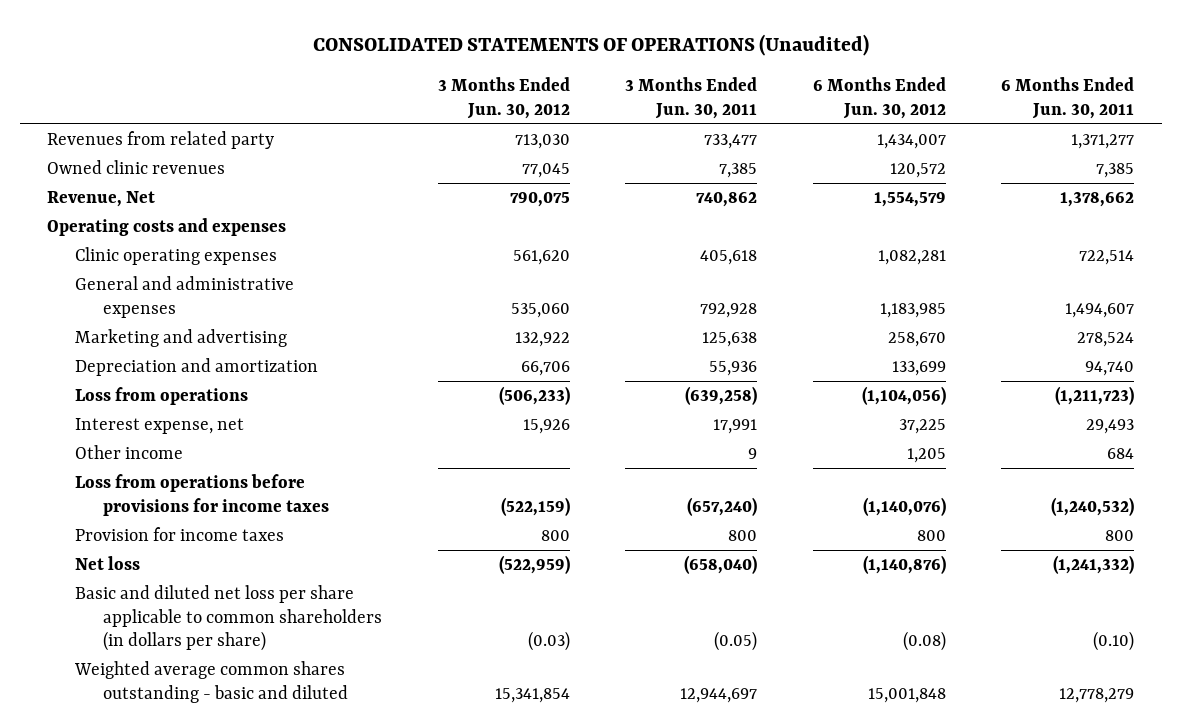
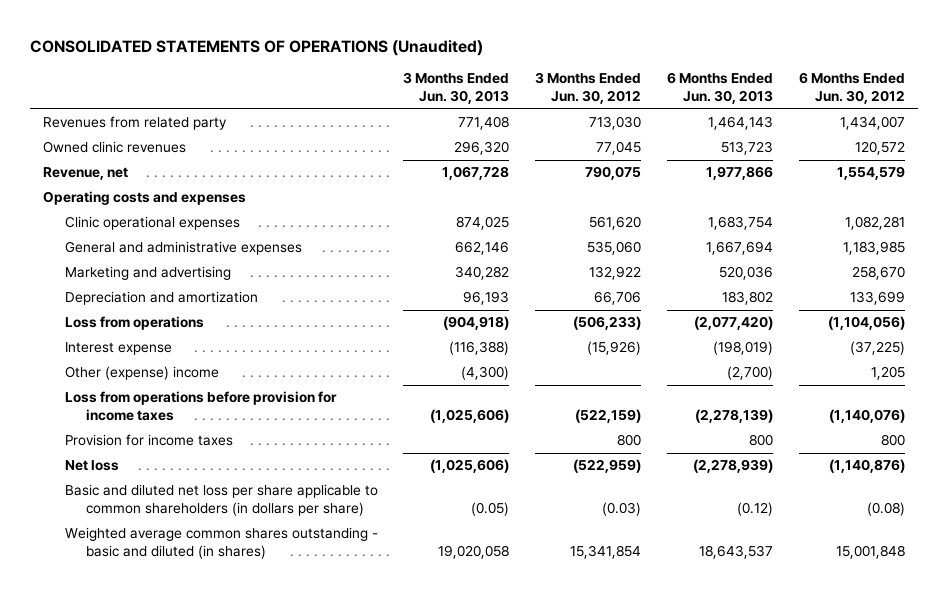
- | 3 Months Ended Jun. 30, 2012 | 3 Months Ended Jun. 30, 2011 | 6 Months Ended Jun. 30, 2012 | 6 Months Ended Jun. 30, 2011
+ | 3 Months Ended Jun. 30, 2013 | 3 Months Ended Jun. 30, 2012 | 6 Months Ended Jun. 30, 2013 | 6 Months Ended Jun. 30, 2012
- Revenue, Net | 790,075 | 740,862 | 1,554,579 | 1,378,662
+ Revenue, net | 1,067,728 | 790,075 | 1,977,866 | 1,554,579
- Clinic operating expenses | 561,620 | 405,618 | 1,082,281 | 722,514
+ Clinic operational expenses | 874,025 | 561,620 | 1,683,754 | 1,082,281
- Interest expense, net | 15,926 | 17,991 | 37,225 | 29,493
- Other income | | 9 | 1,205 | 684
- Loss from operations before provisions for income taxes | (522,159) | (657,240) | (1,140,076) | (1,240,532)
+ Interest expense | (116,388) | (15,926) | (198,019) | (37,225)
+ Other (expense) income | (4,300) | | (2,700) | 1,205
+ Loss from operations before provision for income taxes | (1,025,606) | (522,159) | (2,278,139) | (1,140,076)
- Weighted average common shares outstanding - basic and diluted | 15,341,854 | 12,944,697 | 15,001,848 | 12,778,279
+ Weighted average common shares outstanding - basic and diluted (in shares) | 19,020,058 | 15,341,854 | 18,643,537 | 15,001,848

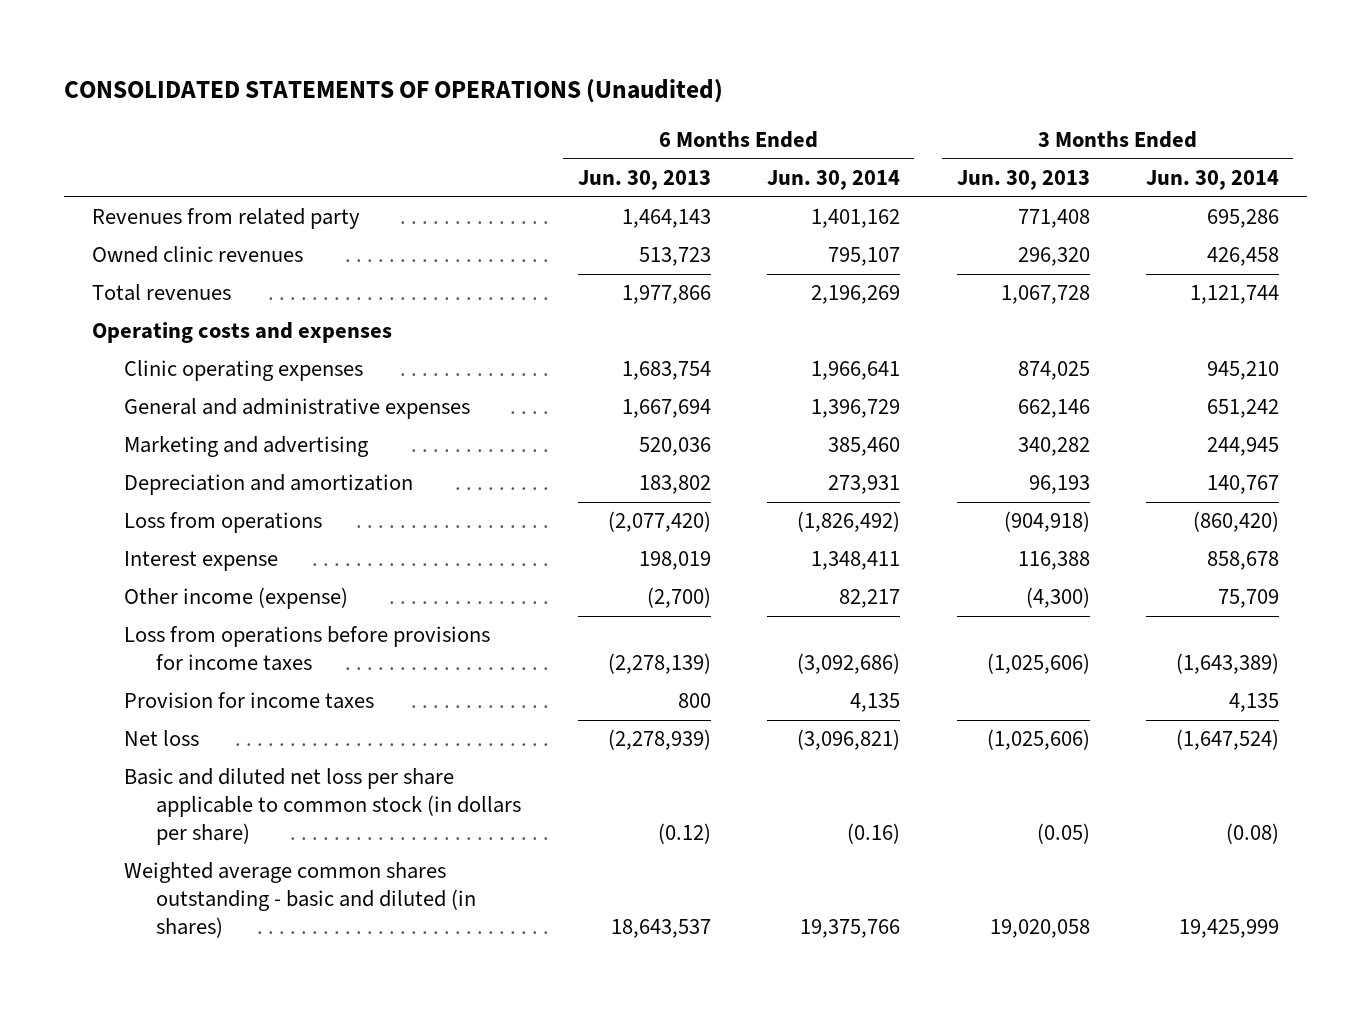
- | 3 Months Ended Jun. 30, 2013 | 3 Months Ended Jun. 30, 2012 | 6 Months Ended Jun. 30, 2013 | 6 Months Ended Jun. 30, 2012
+ | 6 Months Ended Jun. 30, 2013 | 6 Months Ended Jun. 30, 2014 | 3 Months Ended Jun. 30, 2013 | 3 Months Ended Jun. 30, 2014
- Revenue, net | 1,067,728 | 790,075 | 1,977,866 | 1,554,579
+ Total revenues | 1,977,866 | 2,196,269 | 1,067,728 | 1,121,744
- Clinic operational expenses | 874,025 | 561,620 | 1,683,754 | 1,082,281
+ Clinic operating expenses | 1,683,754 | 1,966,641 | 874,025 | 945,210
- Interest expense | (116,388) | (15,926) | (198,019) | (37,225)
- Other (expense) income | (4,300) | | (2,700) | 1,205
- Loss from operations before provision for income taxes | (1,025,606) | (522,159) | (2,278,139) | (1,140,076)
+ Interest expense | 198,019 | 1,348,411 | 116,388 | 858,678
+ Other income (expense) | (2,700) | 82,217 | (4,300) | 75,709
+ Loss from operations before provisions for income taxes | (2,278,139) | (3,092,686) | (1,025,606) | (1,643,389)
- Basic and diluted net loss per share applicable to common shareholders (in dollars per share) | (0.05) | (0.03) | (0.12) | (0.08)
+ Basic and diluted net loss per share applicable to common stock (in dollars per share) | (0.12) | (0.16) | (0.05) | (0.08)

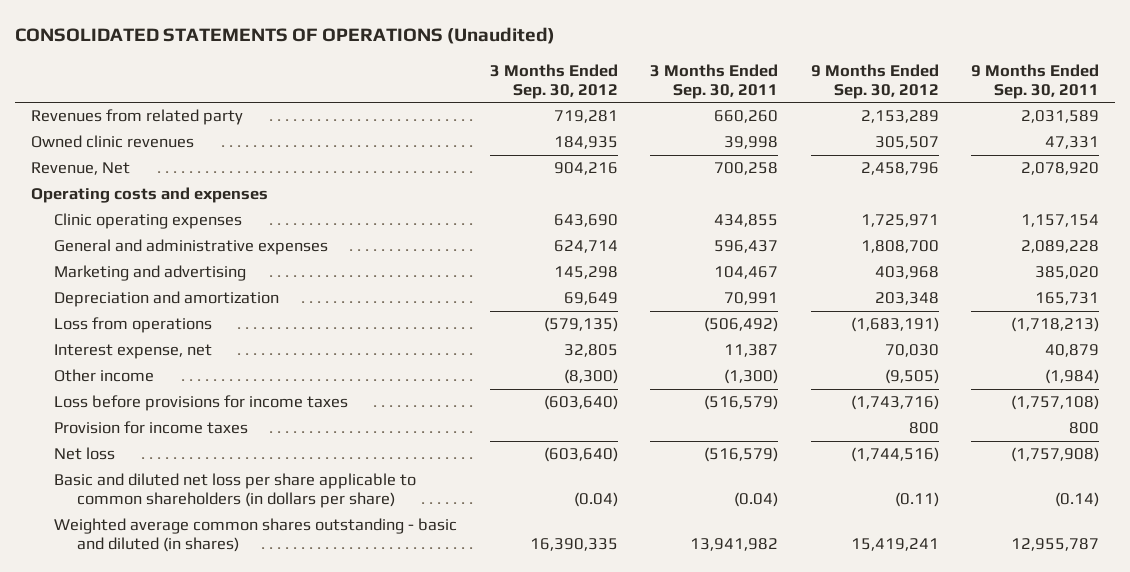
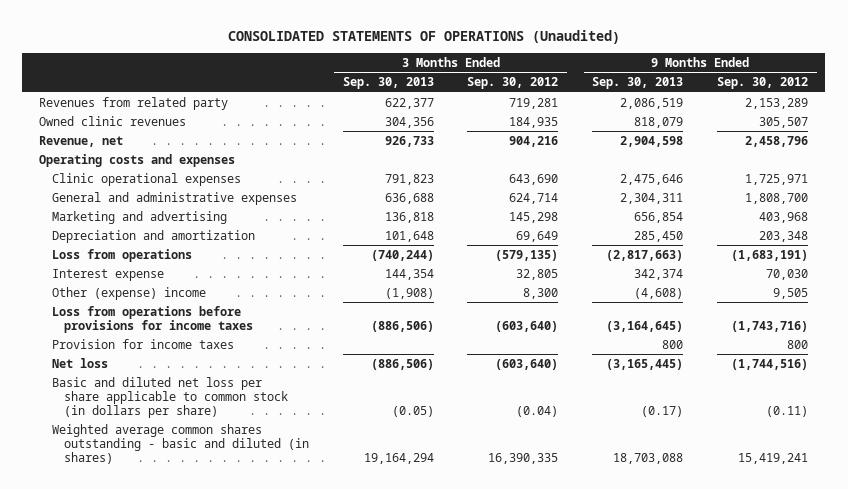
- | 3 Months Ended Sep. 30, 2012 | 3 Months Ended Sep. 30, 2011 | 9 Months Ended Sep. 30, 2012 | 9 Months Ended Sep. 30, 2011
+ | 3 Months Ended Sep. 30, 2013 | 3 Months Ended Sep. 30, 2012 | 9 Months Ended Sep. 30, 2013 | 9 Months Ended Sep. 30, 2012
- Revenue, Net | 904,216 | 700,258 | 2,458,796 | 2,078,920
+ Revenue, net | 926,733 | 904,216 | 2,904,598 | 2,458,796
- Clinic operating expenses | 643,690 | 434,855 | 1,725,971 | 1,157,154
+ Clinic operational expenses | 791,823 | 643,690 | 2,475,646 | 1,725,971
- Interest expense, net | 32,805 | 11,387 | 70,030 | 40,879
- Other income | (8,300) | (1,300) | (9,505) | (1,984)
- Loss before provisions for income taxes | (603,640) | (516,579) | (1,743,716) | (1,757,108)
+ Interest expense | 144,354 | 32,805 | 342,374 | 70,030
+ Other (expense) income | (1,908) | 8,300 | (4,608) | 9,505
+ Loss from operations before provisions for income taxes | (886,506) | (603,640) | (3,164,645) | (1,743,716)
- Basic and diluted net loss per share applicable to common shareholders (in dollars per share) | (0.04) | (0.04) | (0.11) | (0.14)
+ Basic and diluted net loss per share applicable to common stock (in dollars per share) | (0.05) | (0.04) | (0.17) | (0.11)

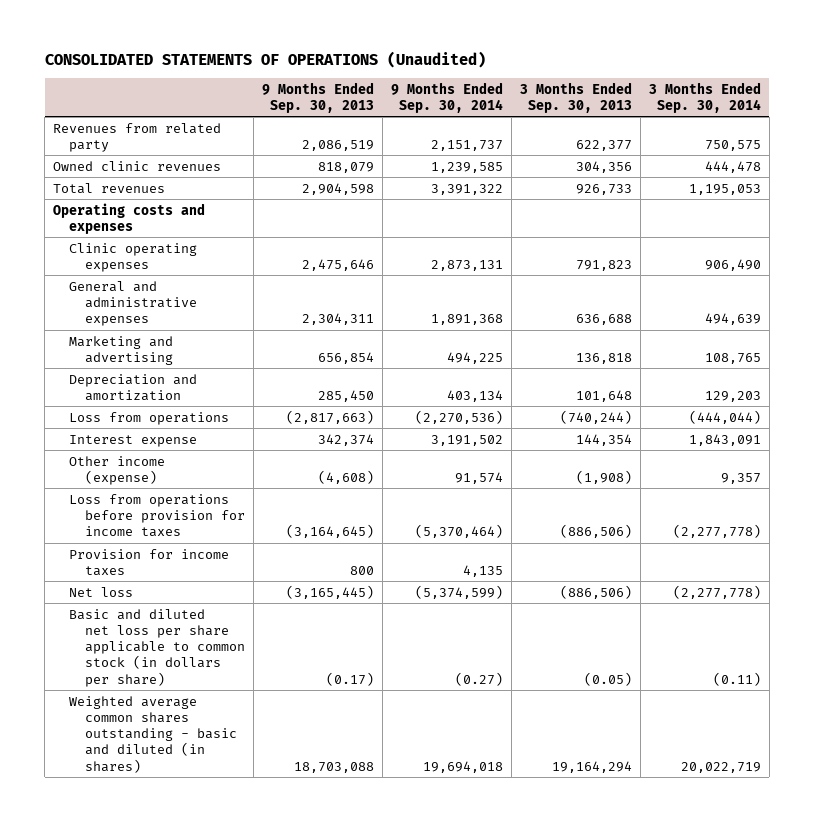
- | 3 Months Ended Sep. 30, 2013 | 3 Months Ended Sep. 30, 2012 | 9 Months Ended Sep. 30, 2013 | 9 Months Ended Sep. 30, 2012
+ | 9 Months Ended Sep. 30, 2013 | 9 Months Ended Sep. 30, 2014 | 3 Months Ended Sep. 30, 2013 | 3 Months Ended Sep. 30, 2014
- Revenue, net | 926,733 | 904,216 | 2,904,598 | 2,458,796
+ Total revenues | 2,904,598 | 3,391,322 | 926,733 | 1,195,053
- Clinic operational expenses | 791,823 | 643,690 | 2,475,646 | 1,725,971
+ Clinic operating expenses | 2,475,646 | 2,873,131 | 791,823 | 906,490
- Other (expense) income | (1,908) | 8,300 | (4,608) | 9,505
- Loss from operations before provisions for income taxes | (886,506) | (603,640) | (3,164,645) | (1,743,716)
+ Other income (expense) | (4,608) | 91,574 | (1,908) | 9,357
+ Loss from operations before provision for income taxes | (3,164,645) | (5,370,464) | (886,506) | (2,277,778)

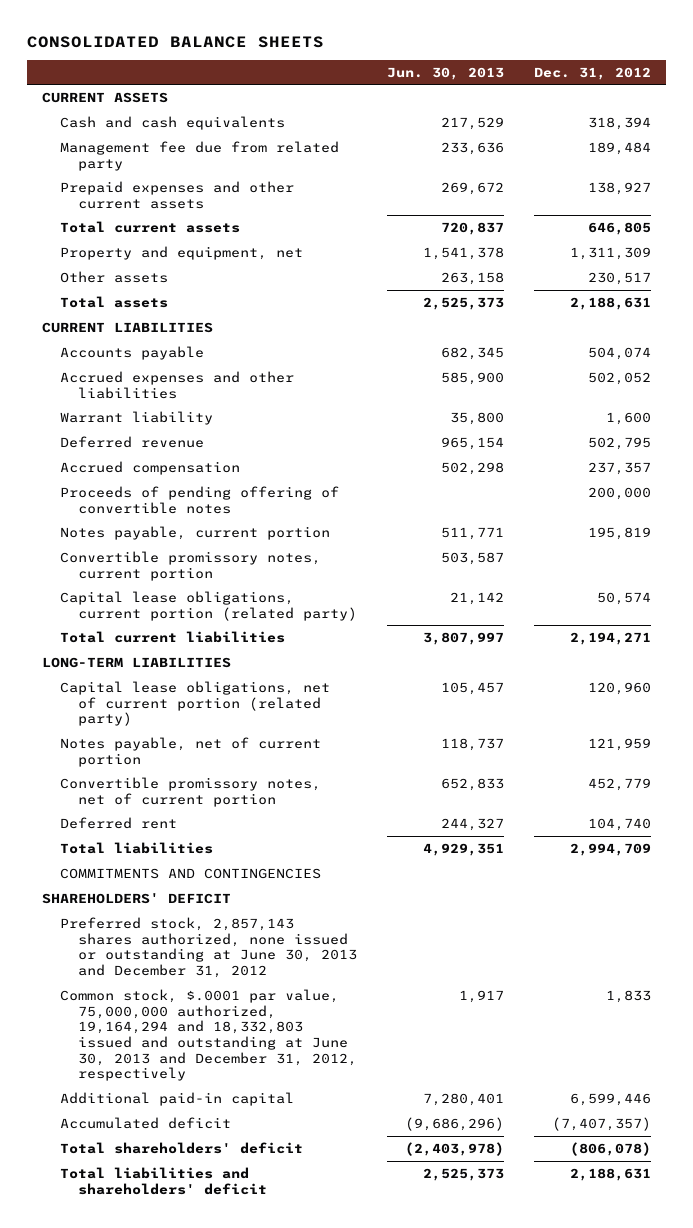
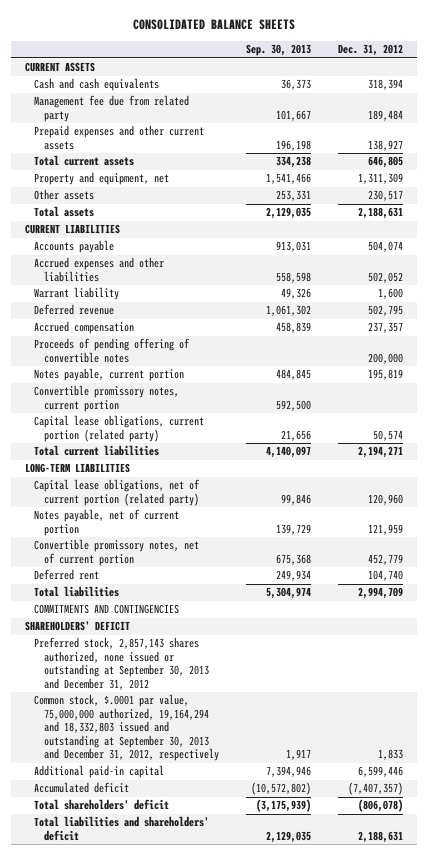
- | Jun. 30, 2013 | Dec. 31, 2012
+ | Sep. 30, 2013 | Dec. 31, 2012
- Preferred stock, 2,857,143 shares authorized, none issued or outstanding at June 30, 2013 and December 31, 2012
- Common stock, $.0001 par value, 75,000,000 authorized, 19,164,294 and 18,332,803 issued and outstanding at June 30, 2013 and December 31, 2012, respectively | 1,917 | 1,833
+ Preferred stock, 2,857,143 shares authorized, none issued or outstanding at September 30, 2013 and December 31, 2012
+ Common stock, $.0001 par value, 75,000,000 authorized, 19,164,294 and 18,332,803 issued and outstanding at September 30, 2013 and December 31, 2012, respectively | 1,917 | 1,833

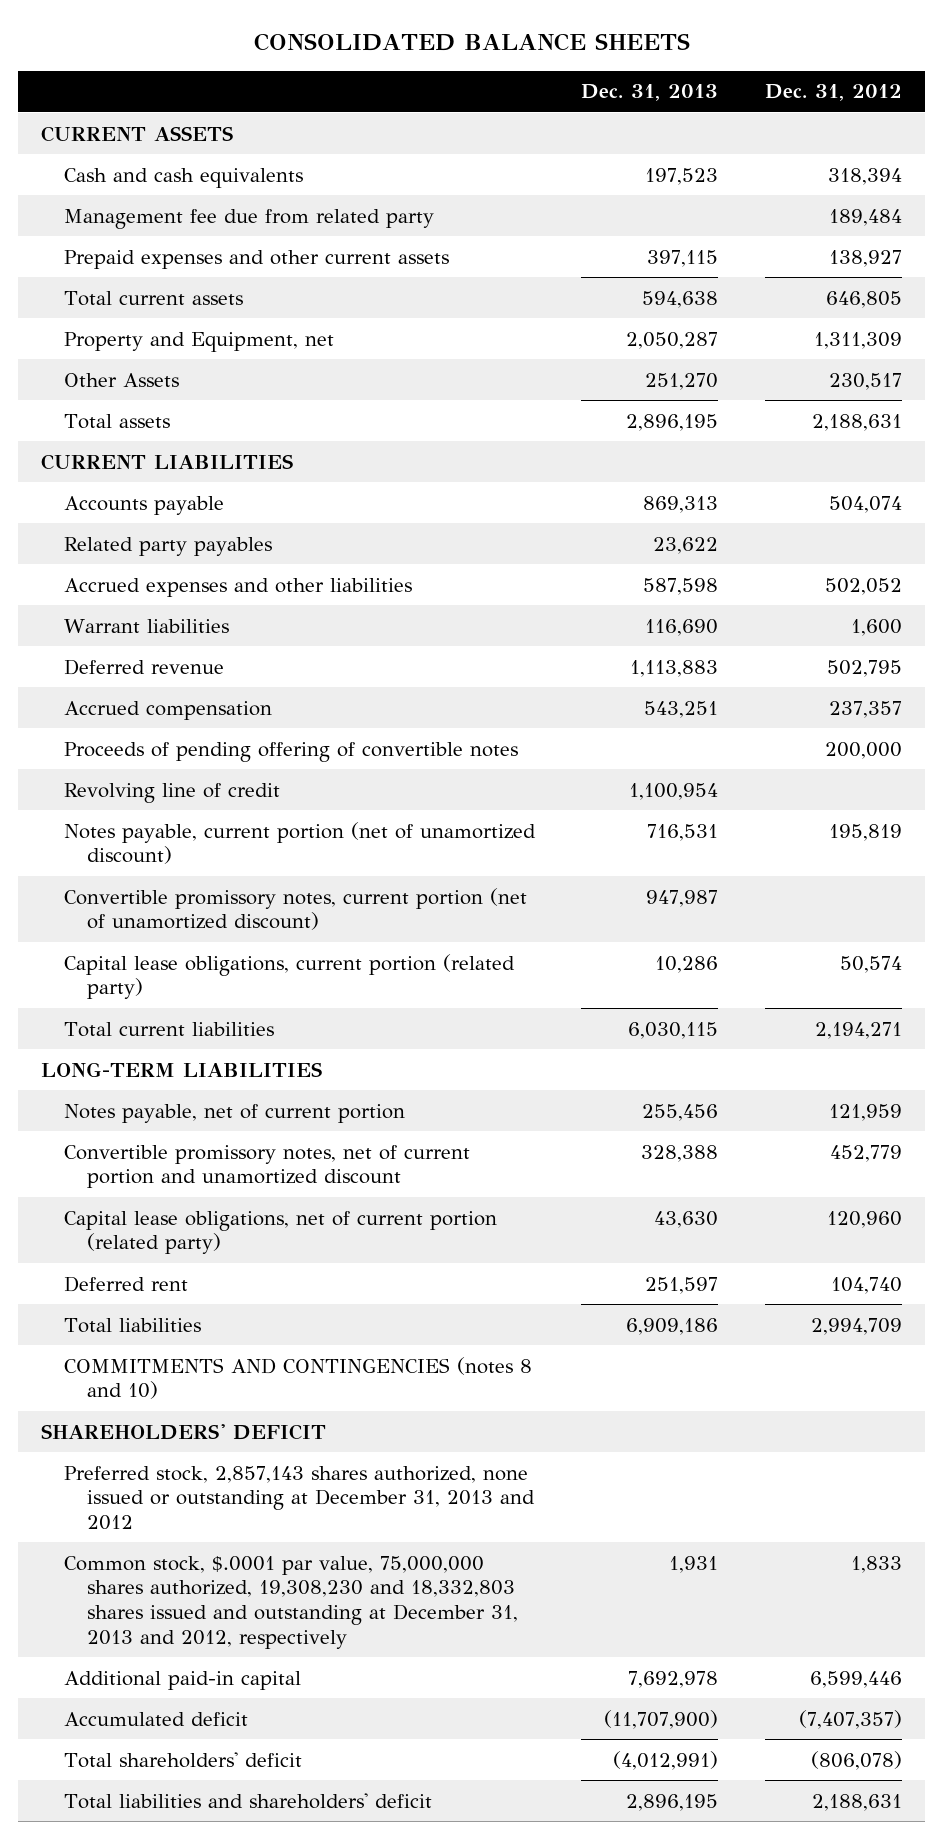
- | Sep. 30, 2013 | Dec. 31, 2012
+ | Dec. 31, 2013 | Dec. 31, 2012
- Property and equipment, net | 1,541,466 | 1,311,309
- Other assets | 253,331 | 230,517
+ Property and Equipment, net | 2,050,287 | 1,311,309
+ Other Assets | 251,270 | 230,517
+ Related party payables | 23,622 |
- Warrant liability | 49,326 | 1,600
+ Warrant liabilities | 116,690 | 1,600
- Notes payable, current portion | 484,845 | 195,819
- Convertible promissory notes, current portion | 592,500 |
+ Revolving line of credit | 1,100,954 |
+ Notes payable, current portion (net of unamortized discount) | 716,531 | 195,819
+ Convertible promissory notes, current portion (net of unamortized discount) | 947,987 |
- Convertible promissory notes, net of current portion | 675,368 | 452,779
+ Convertible promissory notes, net of current portion and unamortized discount | 328,388 | 452,779
moved down: Capital lease obligations, net of current portion (related party) | 43,630 | 120,960
- COMMITMENTS AND CONTINGENCIES
+ COMMITMENTS AND CONTINGENCIES (notes 8 and 10)
- Preferred stock, 2,857,143 shares authorized, none issued or outstanding at September 30, 2013 and December 31, 2012
- Common stock, $.0001 par value, 75,000,000 authorized, 19,164,294 and 18,332,803 issued and outstanding at September 30, 2013 and December 31, 2012, respectively | 1,917 | 1,833
+ Preferred stock, 2,857,143 shares authorized, none issued or outstanding at December 31, 2013 and 2012
+ Common stock, $.0001 par value, 75,000,000 shares authorized, 19,308,230 and 18,332,803 shares issued and outstanding at December 31, 2013 and 2012, respectively | 1,931 | 1,833

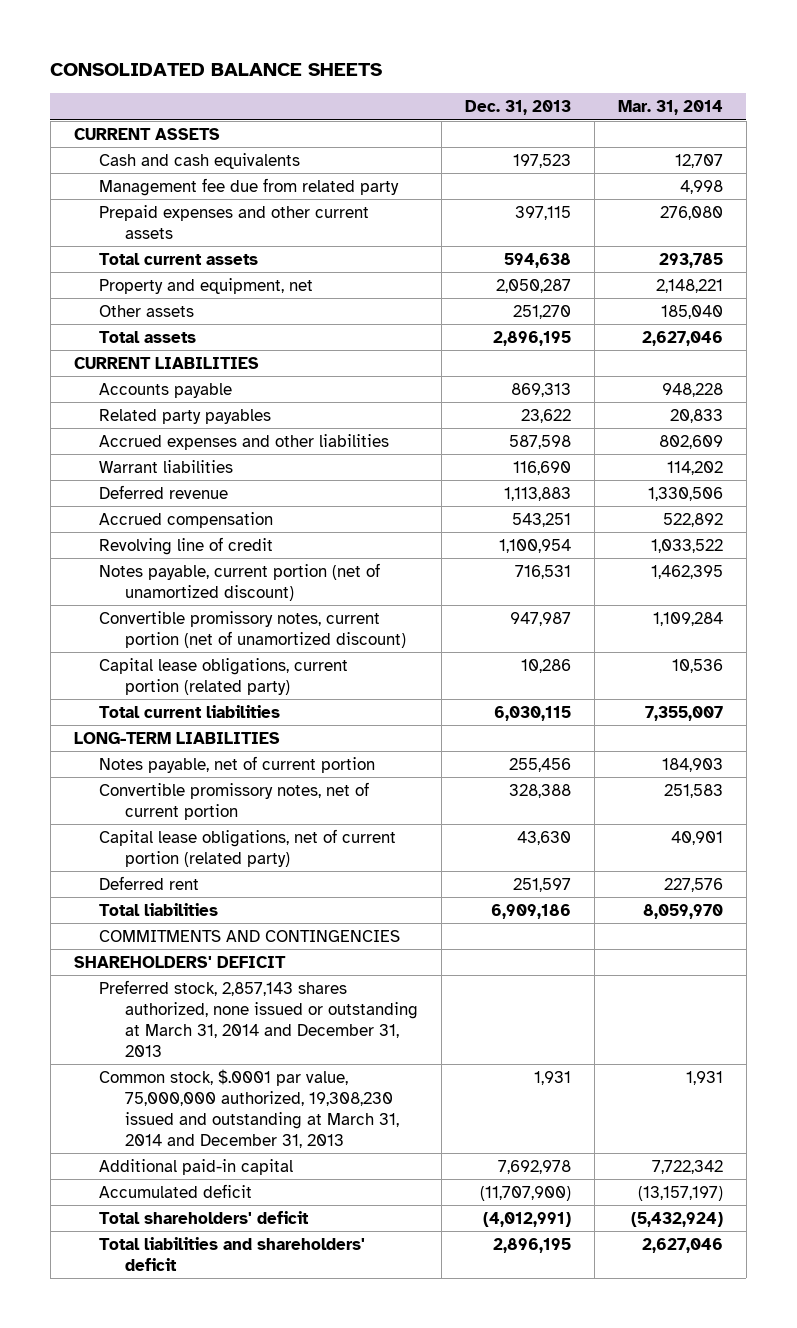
- | Dec. 31, 2013 | Dec. 31, 2012
+ | Dec. 31, 2013 | Mar. 31, 2014
- Property and Equipment, net | 2,050,287 | 1,311,309
- Other Assets | 251,270 | 230,517
+ Property and equipment, net | 2,050,287 | 2,148,221
+ Other assets | 251,270 | 185,040
- Proceeds of pending offering of convertible notes | | 200,000
- Convertible promissory notes, net of current portion and unamortized discount | 328,388 | 452,779
+ Convertible promissory notes, net of current portion | 328,388 | 251,583
- COMMITMENTS AND CONTINGENCIES (notes 8 and 10)
+ COMMITMENTS AND CONTINGENCIES
- Preferred stock, 2,857,143 shares authorized, none issued or outstanding at December 31, 2013 and 2012
- Common stock, $.0001 par value, 75,000,000 shares authorized, 19,308,230 and 18,332,803 shares issued and outstanding at December 31, 2013 and 2012, respectively | 1,931 | 1,833
+ Preferred stock, 2,857,143 shares authorized, none issued or outstanding at March 31, 2014 and December 31, 2013
+ Common stock, $.0001 par value, 75,000,000 authorized, 19,308,230 issued and outstanding at March 31, 2014 and December 31, 2013 | 1,931 | 1,931

